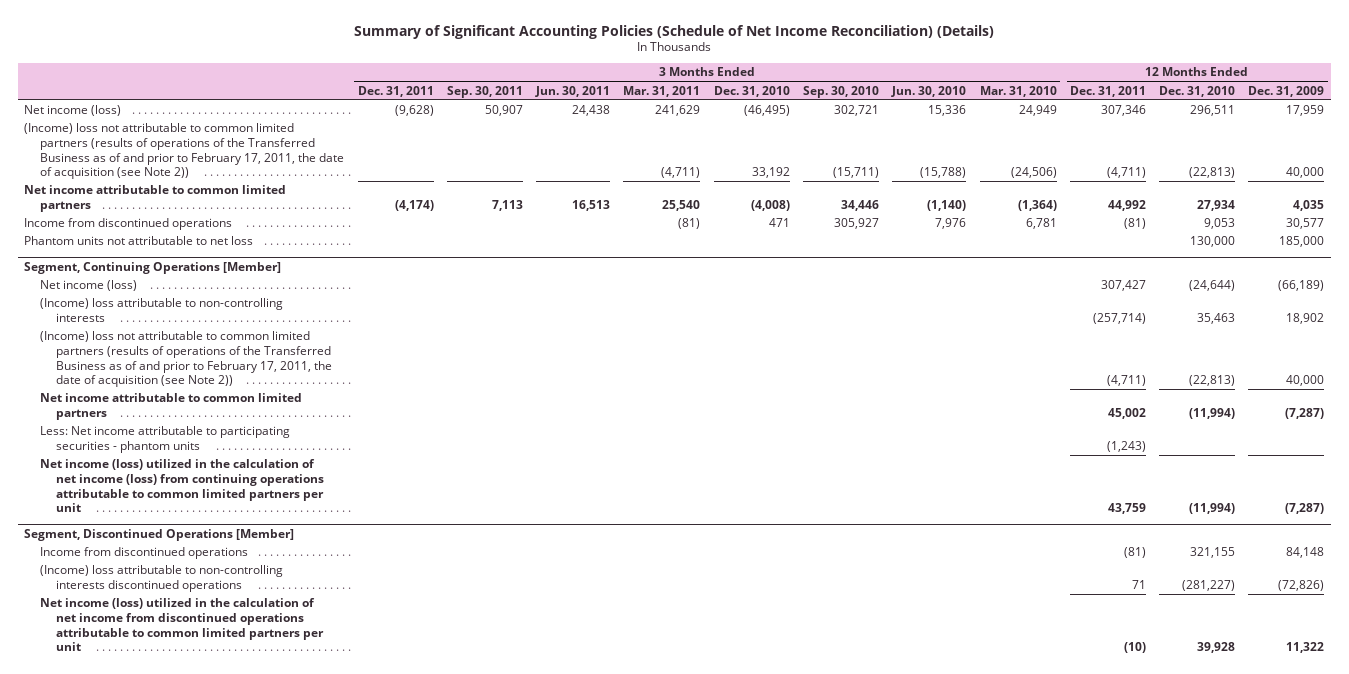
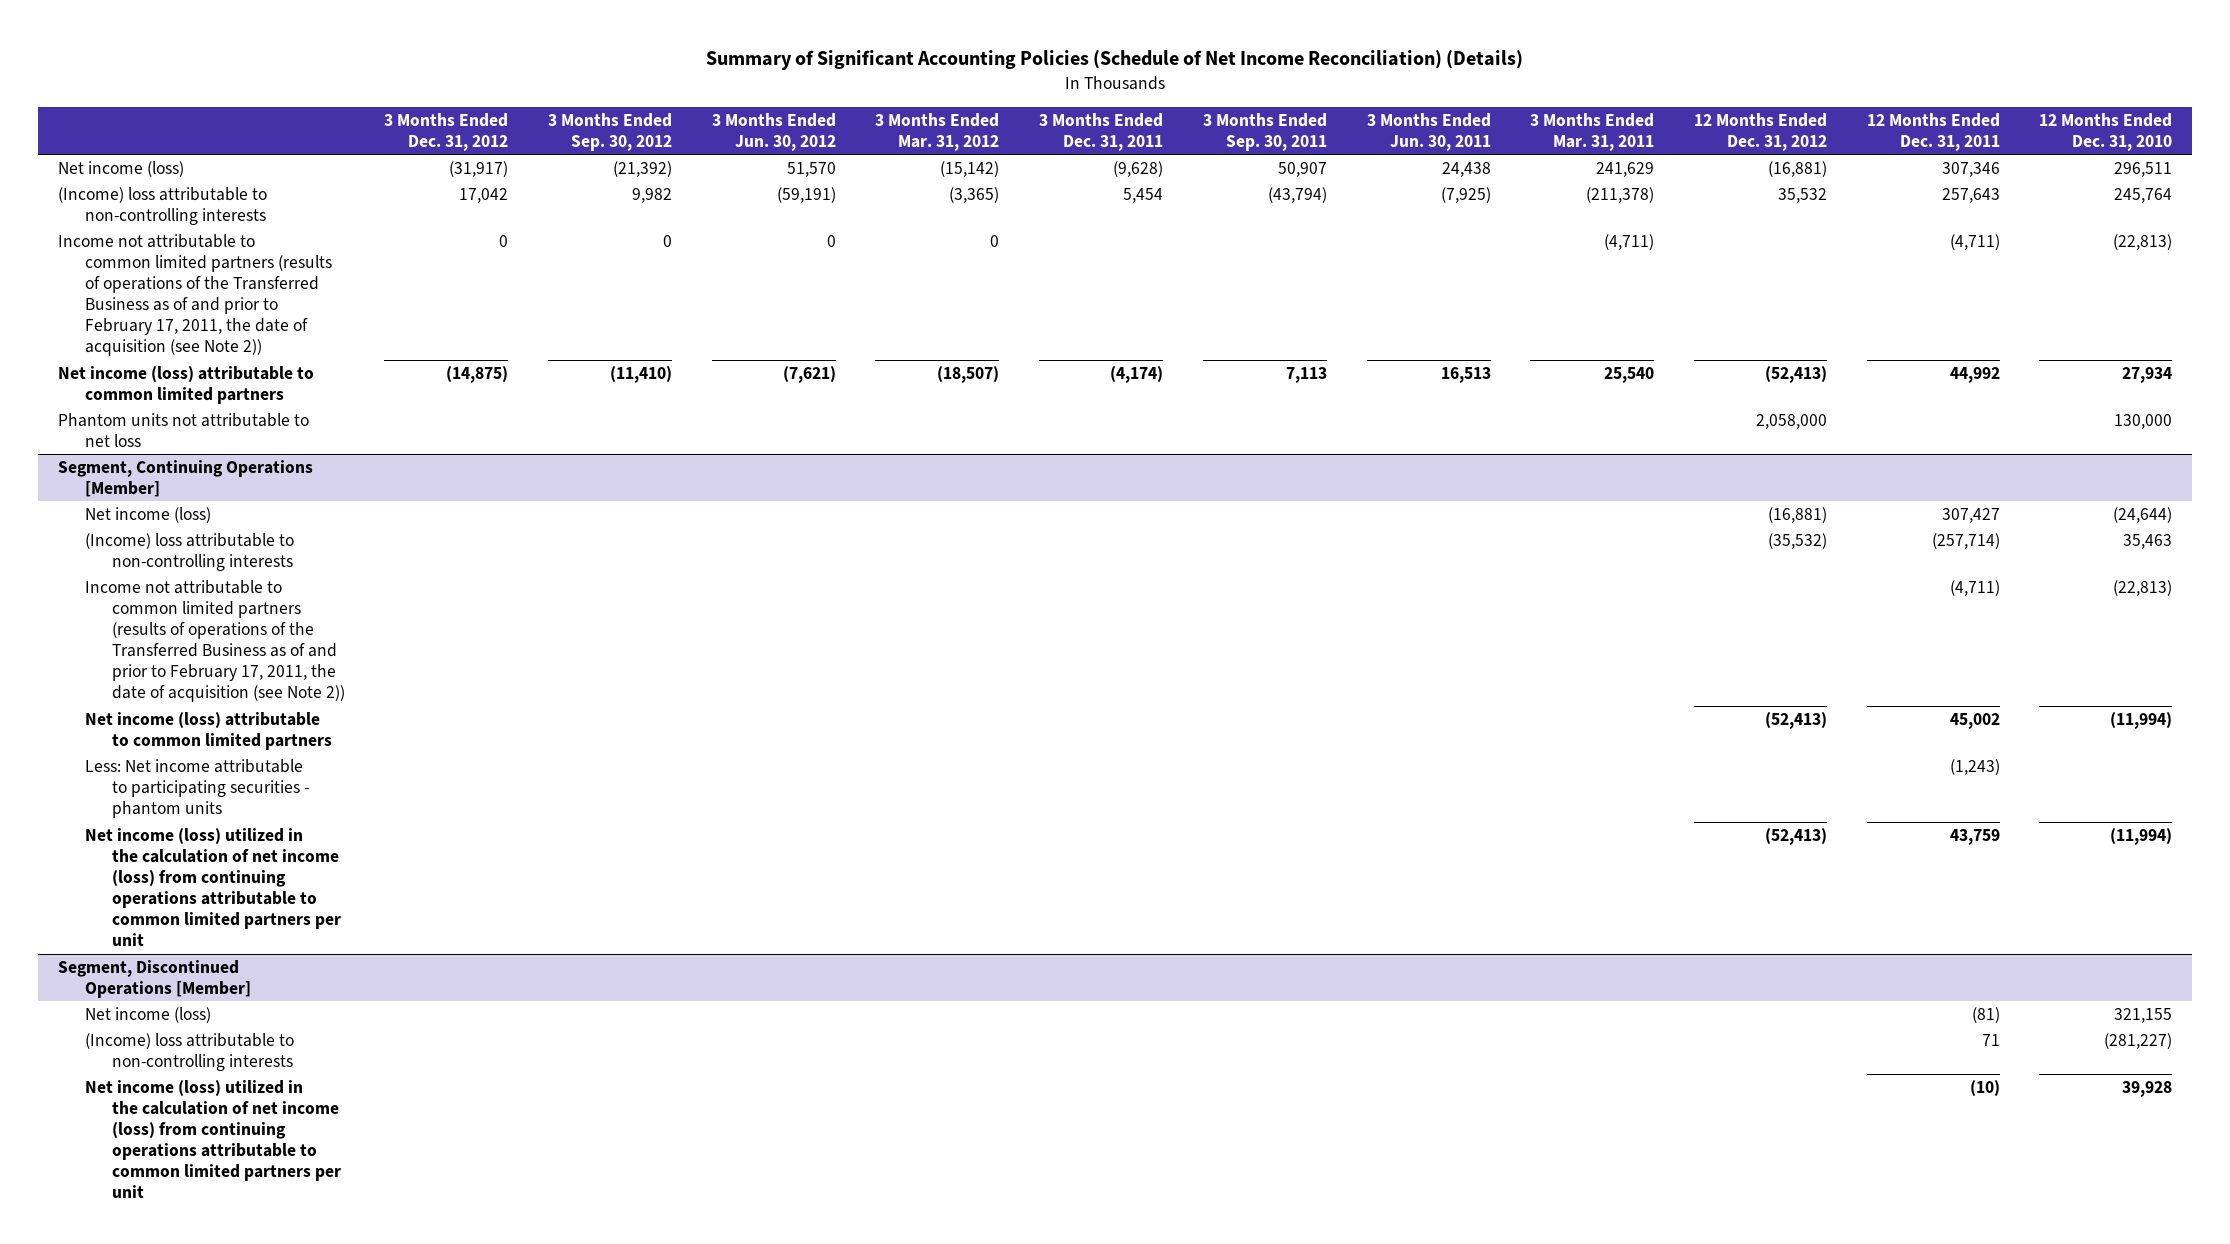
- | 3 Months Ended Dec. 31, 2011 | 3 Months Ended Sep. 30, 2011 | 3 Months Ended Jun. 30, 2011 | 3 Months Ended Mar. 31, 2011 | 3 Months Ended Dec. 31, 2010 | 3 Months Ended Sep. 30, 2010 | 3 Months Ended Jun. 30, 2010 | 3 Months Ended Mar. 31, 2010 | 12 Months Ended Dec. 31, 2011 | 12 Months Ended Dec. 31, 2010 | 12 Months Ended Dec. 31, 2009
+ | 3 Months Ended Dec. 31, 2012 | 3 Months Ended Sep. 30, 2012 | 3 Months Ended Jun. 30, 2012 | 3 Months Ended Mar. 31, 2012 | 3 Months Ended Dec. 31, 2011 | 3 Months Ended Sep. 30, 2011 | 3 Months Ended Jun. 30, 2011 | 3 Months Ended Mar. 31, 2011 | 12 Months Ended Dec. 31, 2012 | 12 Months Ended Dec. 31, 2011 | 12 Months Ended Dec. 31, 2010
- (Income) loss not attributable to common limited partners (results of operations of the Transferred Business as of and prior to February 17, 2011, the date of acquisition (see Note 2)) | | | | (4,711) | 33,192 | (15,711) | (15,788) | (24,506) | (4,711) | (22,813) | 40,000
- Net income attributable to common limited partners | (4,174) | 7,113 | 16,513 | 25,540 | (4,008) | 34,446 | (1,140) | (1,364) | 44,992 | 27,934 | 4,035
- Income from discontinued operations | | | | (81) | 471 | 305,927 | 7,976 | 6,781 | (81) | 9,053 | 30,577
+ (Income) loss attributable to non-controlling interests | 17,042 | 9,982 | (59,191) | (3,365) | 5,454 | (43,794) | (7,925) | (211,378) | 35,532 | 257,643 | 245,764
+ Income not attributable to common limited partners (results of operations of the Transferred Business as of and prior to February 17, 2011, the date of acquisition (see Note 2)) | 0 | 0 | 0 | 0 | | | | (4,711) | | (4,711) | (22,813)
+ Net income (loss) attributable to common limited partners | (14,875) | (11,410) | (7,621) | (18,507) | (4,174) | 7,113 | 16,513 | 25,540 | (52,413) | 44,992 | 27,934
@ Segment, Continuing Operations [Member]
- (Income) loss not attributable to common limited partners (results of operations of the Transferred Business as of and prior to February 17, 2011, the date of acquisition (see Note 2)) | | | | | | | | | (4,711) | (22,813) | 40,000
- Net income attributable to common limited partners | | | | | | | | | 45,002 | (11,994) | (7,287)
+ Income not attributable to common limited partners (results of operations of the Transferred Business as of and prior to February 17, 2011, the date of acquisition (see Note 2)) | | | | | | | | | | (4,711) | (22,813)
+ Net income (loss) attributable to common limited partners | | | | | | | | | (52,413) | 45,002 | (11,994)
@ Segment, Discontinued Operations [Member]
- Income from discontinued operations | | | | | | | | | (81) | 321,155 | 84,148
- (Income) loss attributable to non-controlling interests discontinued operations | | | | | | | | | 71 | (281,227) | (72,826)
- Net income (loss) utilized in the calculation of net income from discontinued operations attributable to common limited partners per unit | | | | | | | | | (10) | 39,928 | 11,322
+ Net income (loss) | | | | | | | | | | (81) | 321,155
+ (Income) loss attributable to non-controlling interests | | | | | | | | | | 71 | (281,227)
+ Net income (loss) utilized in the calculation of net income (loss) from continuing operations attributable to common limited partners per unit | | | | | | | | | | (10) | 39,928

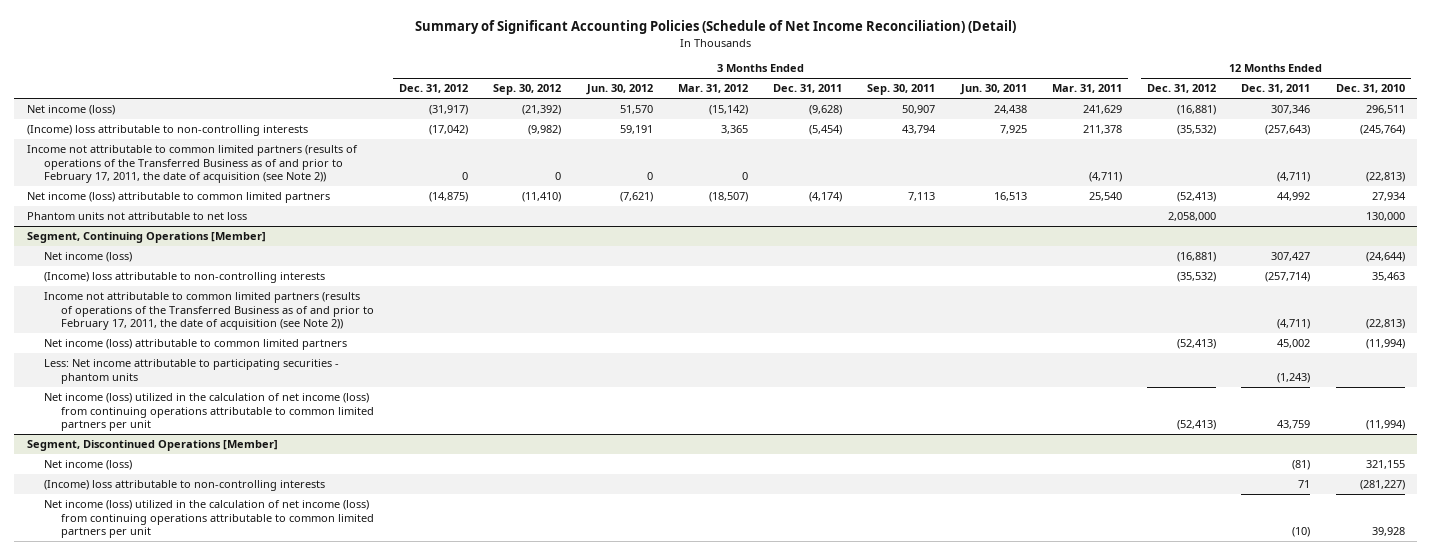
- Summary of Significant Accounting Policies (Schedule of Net Income Reconciliation) (Details)
+ Summary of Significant Accounting Policies (Schedule of Net Income Reconciliation) (Detail)
- (Income) loss attributable to non-controlling interests | 17,042 | 9,982 | (59,191) | (3,365) | 5,454 | (43,794) | (7,925) | (211,378) | 35,532 | 257,643 | 245,764
+ (Income) loss attributable to non-controlling interests | (17,042) | (9,982) | 59,191 | 3,365 | (5,454) | 43,794 | 7,925 | 211,378 | (35,532) | (257,643) | (245,764)

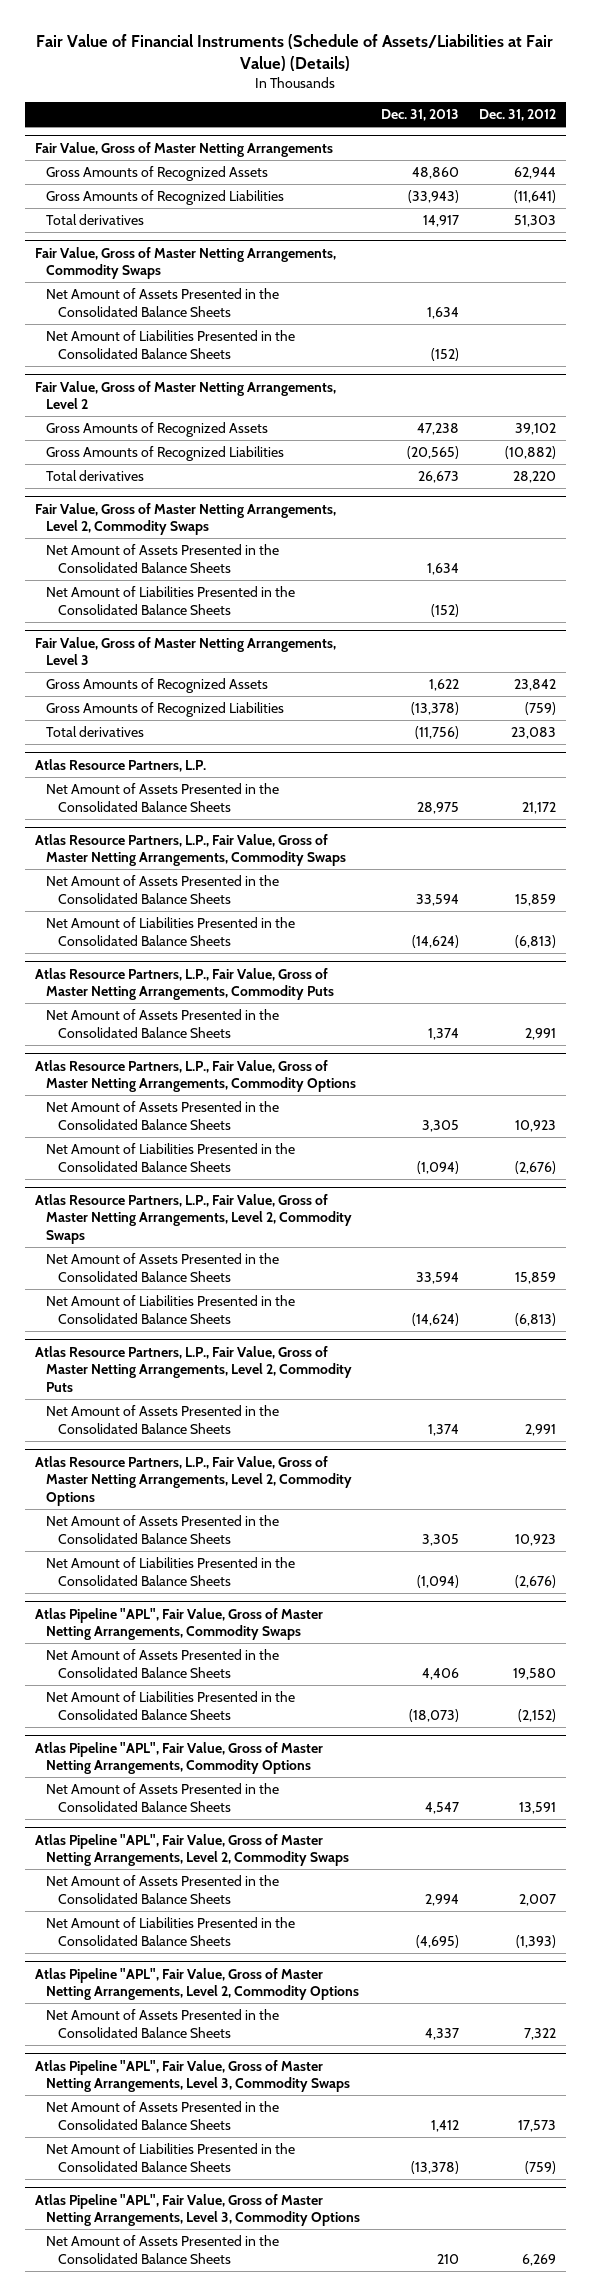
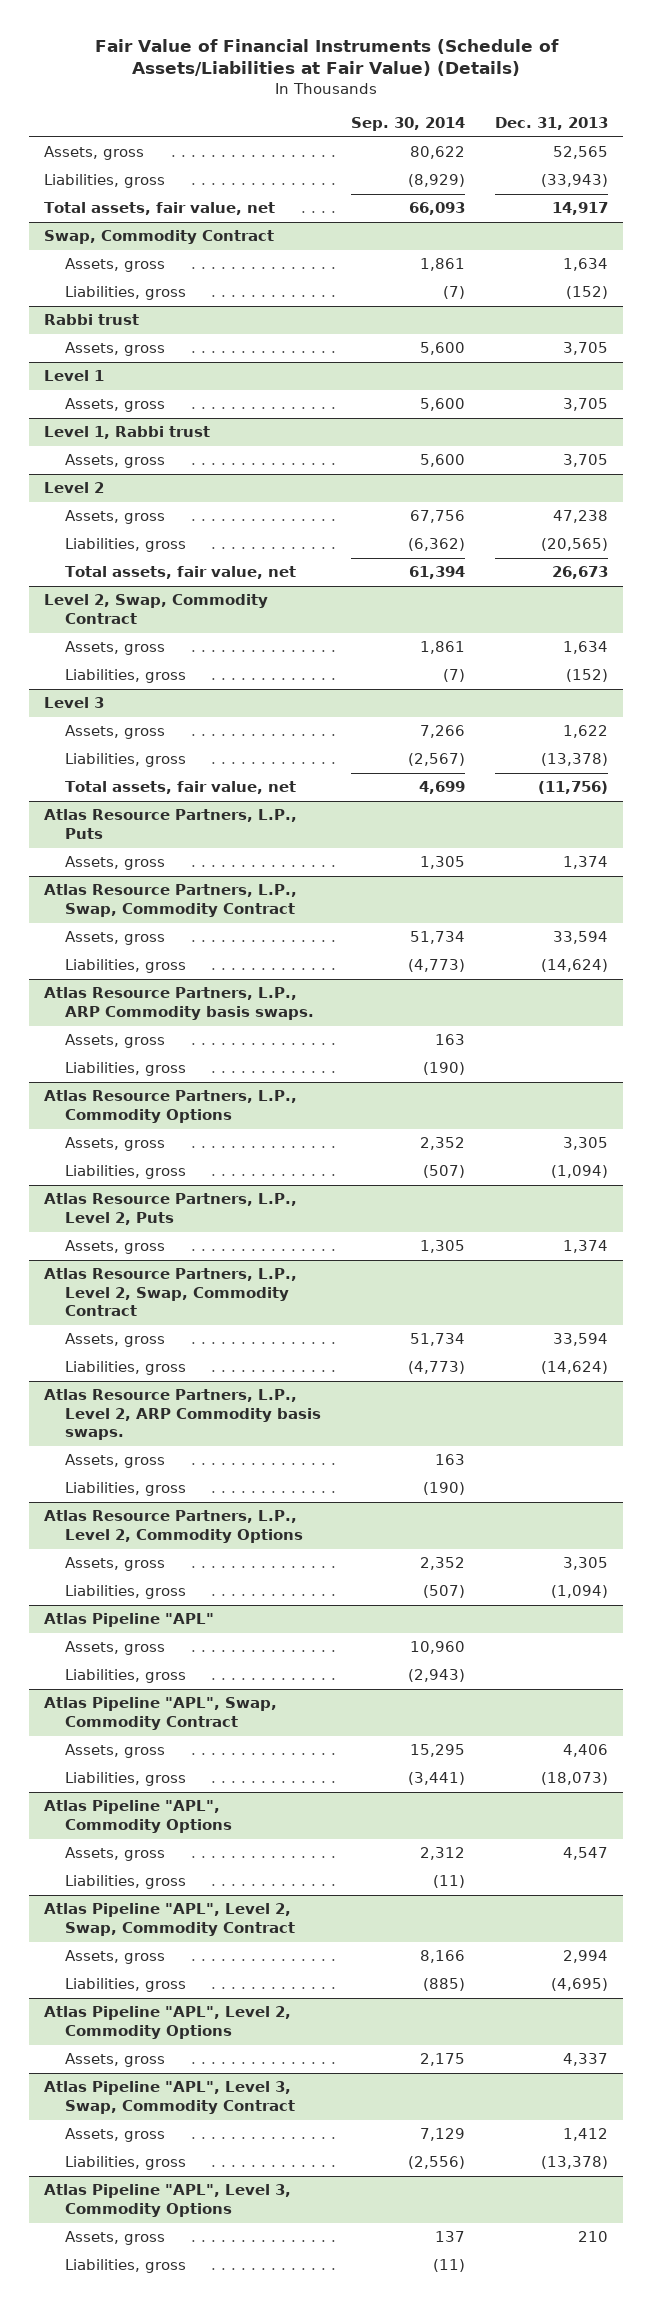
- | Dec. 31, 2013 | Dec. 31, 2012
+ | Sep. 30, 2014 | Dec. 31, 2013
- Fair Value, Gross of Master Netting Arrangements
- Gross Amounts of Recognized Assets | 48,860 | 62,944
- Gross Amounts of Recognized Liabilities | (33,943) | (11,641)
- Total derivatives | 14,917 | 51,303
- Fair Value, Gross of Master Netting Arrangements, Commodity Swaps
- Net Amount of Assets Presented in the Consolidated Balance Sheets | 1,634 |
- Net Amount of Liabilities Presented in the Consolidated Balance Sheets | (152) |
- Fair Value, Gross of Master Netting Arrangements, Level 2
- Gross Amounts of Recognized Assets | 47,238 | 39,102
- Gross Amounts of Recognized Liabilities | (20,565) | (10,882)
- Total derivatives | 26,673 | 28,220
- Fair Value, Gross of Master Netting Arrangements, Level 2, Commodity Swaps
- Net Amount of Assets Presented in the Consolidated Balance Sheets | 1,634 |
- Net Amount of Liabilities Presented in the Consolidated Balance Sheets | (152) |
- Fair Value, Gross of Master Netting Arrangements, Level 3
- Gross Amounts of Recognized Assets | 1,622 | 23,842
- Gross Amounts of Recognized Liabilities | (13,378) | (759)
- Total derivatives | (11,756) | 23,083
- Atlas Resource Partners, L.P.
- Net Amount of Assets Presented in the Consolidated Balance Sheets | 28,975 | 21,172
- Atlas Resource Partners, L.P., Fair Value, Gross of Master Netting Arrangements, Commodity Swaps
- Net Amount of Assets Presented in the Consolidated Balance Sheets | 33,594 | 15,859
- Net Amount of Liabilities Presented in the Consolidated Balance Sheets | (14,624) | (6,813)
- Atlas Resource Partners, L.P., Fair Value, Gross of Master Netting Arrangements, Commodity Puts
- Net Amount of Assets Presented in the Consolidated Balance Sheets | 1,374 | 2,991
- Atlas Resource Partners, L.P., Fair Value, Gross of Master Netting Arrangements, Commodity Options
- Net Amount of Assets Presented in the Consolidated Balance Sheets | 3,305 | 10,923
- Net Amount of Liabilities Presented in the Consolidated Balance Sheets | (1,094) | (2,676)
- Atlas Resource Partners, L.P., Fair Value, Gross of Master Netting Arrangements, Level 2, Commodity Swaps
- Net Amount of Assets Presented in the Consolidated Balance Sheets | 33,594 | 15,859
- Net Amount of Liabilities Presented in the Consolidated Balance Sheets | (14,624) | (6,813)
- Atlas Resource Partners, L.P., Fair Value, Gross of Master Netting Arrangements, Level 2, Commodity Puts
- Net Amount of Assets Presented in the Consolidated Balance Sheets | 1,374 | 2,991
- Atlas Resource Partners, L.P., Fair Value, Gross of Master Netting Arrangements, Level 2, Commodity Options
- Net Amount of Assets Presented in the Consolidated Balance Sheets | 3,305 | 10,923
- Net Amount of Liabilities Presented in the Consolidated Balance Sheets | (1,094) | (2,676)
- Atlas Pipeline "APL", Fair Value, Gross of Master Netting Arrangements, Commodity Swaps
- Net Amount of Assets Presented in the Consolidated Balance Sheets | 4,406 | 19,580
- Net Amount of Liabilities Presented in the Consolidated Balance Sheets | (18,073) | (2,152)
- Atlas Pipeline "APL", Fair Value, Gross of Master Netting Arrangements, Commodity Options
- Net Amount of Assets Presented in the Consolidated Balance Sheets | 4,547 | 13,591
- Atlas Pipeline "APL", Fair Value, Gross of Master Netting Arrangements, Level 2, Commodity Swaps
- Net Amount of Assets Presented in the Consolidated Balance Sheets | 2,994 | 2,007
- Net Amount of Liabilities Presented in the Consolidated Balance Sheets | (4,695) | (1,393)
- Atlas Pipeline "APL", Fair Value, Gross of Master Netting Arrangements, Level 2, Commodity Options
- Net Amount of Assets Presented in the Consolidated Balance Sheets | 4,337 | 7,322
- Atlas Pipeline "APL", Fair Value, Gross of Master Netting Arrangements, Level 3, Commodity Swaps
- Net Amount of Assets Presented in the Consolidated Balance Sheets | 1,412 | 17,573
- Net Amount of Liabilities Presented in the Consolidated Balance Sheets | (13,378) | (759)
- Atlas Pipeline "APL", Fair Value, Gross of Master Netting Arrangements, Level 3, Commodity Options
- Net Amount of Assets Presented in the Consolidated Balance Sheets | 210 | 6,269
+ Assets, gross | 80,622 | 52,565
+ Liabilities, gross | (8,929) | (33,943)
+ Total assets, fair value, net | 66,093 | 14,917
+ Swap, Commodity Contract
+ Assets, gross | 1,861 | 1,634
+ Liabilities, gross | (7) | (152)
+ Rabbi trust
+ Assets, gross | 5,600 | 3,705
+ Level 1
+ Assets, gross | 5,600 | 3,705
+ Level 1, Rabbi trust
+ Assets, gross | 5,600 | 3,705
+ Level 2
+ Assets, gross | 67,756 | 47,238
+ Liabilities, gross | (6,362) | (20,565)
+ Total assets, fair value, net | 61,394 | 26,673
+ Level 2, Swap, Commodity Contract
+ Assets, gross | 1,861 | 1,634
+ Liabilities, gross | (7) | (152)
+ Level 3
+ Assets, gross | 7,266 | 1,622
+ Liabilities, gross | (2,567) | (13,378)
+ Total assets, fair value, net | 4,699 | (11,756)
+ Atlas Resource Partners, L.P., Puts
+ Assets, gross | 1,305 | 1,374
+ Atlas Resource Partners, L.P., Swap, Commodity Contract
+ Assets, gross | 51,734 | 33,594
+ Liabilities, gross | (4,773) | (14,624)
+ Atlas Resource Partners, L.P., ARP Commodity basis swaps.
+ Assets, gross | 163 |
+ Liabilities, gross | (190) |
+ Atlas Resource Partners, L.P., Commodity Options
+ Assets, gross | 2,352 | 3,305
+ Liabilities, gross | (507) | (1,094)
+ Atlas Resource Partners, L.P., Level 2, Puts
+ Assets, gross | 1,305 | 1,374
+ Atlas Resource Partners, L.P., Level 2, Swap, Commodity Contract
+ Assets, gross | 51,734 | 33,594
+ Liabilities, gross | (4,773) | (14,624)
+ Atlas Resource Partners, L.P., Level 2, ARP Commodity basis swaps.
+ Assets, gross | 163 |
+ Liabilities, gross | (190) |
+ Atlas Resource Partners, L.P., Level 2, Commodity Options
+ Assets, gross | 2,352 | 3,305
+ Liabilities, gross | (507) | (1,094)
+ Atlas Pipeline "APL"
+ Assets, gross | 10,960 |
+ Liabilities, gross | (2,943) |
+ Atlas Pipeline "APL", Swap, Commodity Contract
+ Assets, gross | 15,295 | 4,406
+ Liabilities, gross | (3,441) | (18,073)
+ Atlas Pipeline "APL", Commodity Options
+ Assets, gross | 2,312 | 4,547
+ Liabilities, gross | (11) |
+ Atlas Pipeline "APL", Level 2, Swap, Commodity Contract
+ Assets, gross | 8,166 | 2,994
+ Liabilities, gross | (885) | (4,695)
+ Atlas Pipeline "APL", Level 2, Commodity Options
+ Assets, gross | 2,175 | 4,337
+ Atlas Pipeline "APL", Level 3, Swap, Commodity Contract
+ Assets, gross | 7,129 | 1,412
+ Liabilities, gross | (2,556) | (13,378)
+ Atlas Pipeline "APL", Level 3, Commodity Options
+ Assets, gross | 137 | 210
+ Liabilities, gross | (11) |

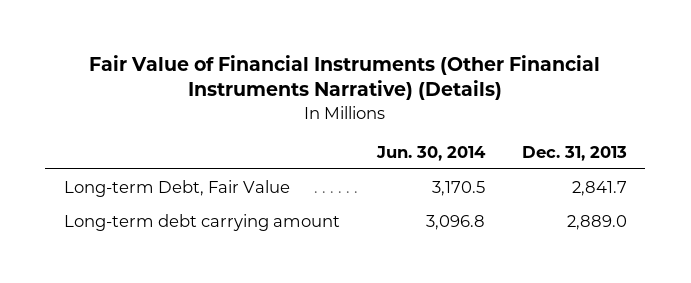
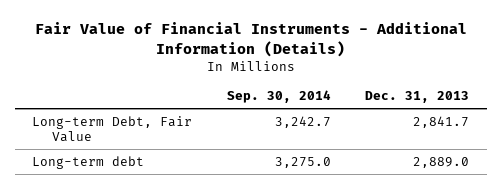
- Fair Value of Financial Instruments (Other Financial Instruments Narrative) (Details)
+ Fair Value of Financial Instruments - Additional Information (Details)
- | Jun. 30, 2014 | Dec. 31, 2013
+ | Sep. 30, 2014 | Dec. 31, 2013
- Long-term debt carrying amount | 3,096.8 | 2,889.0
+ Long-term debt | 3,275.0 | 2,889.0

